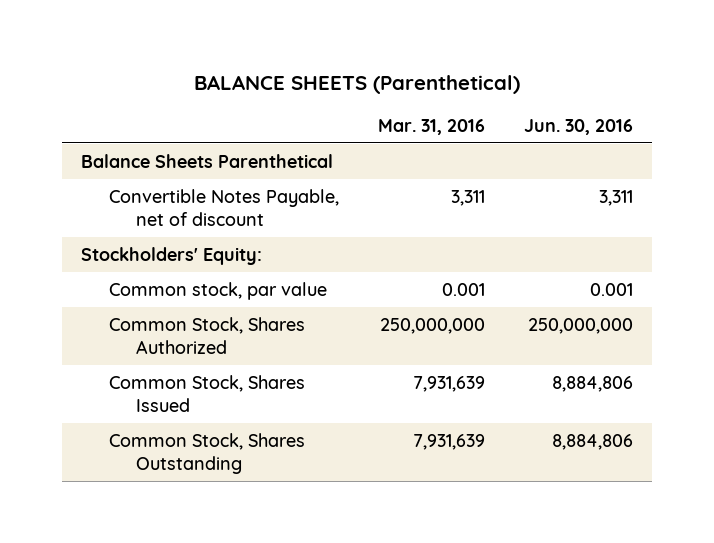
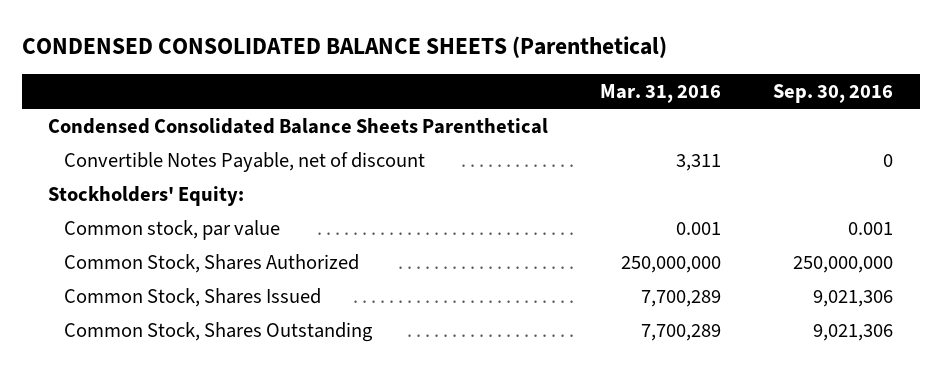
- BALANCE SHEETS (Parenthetical)
+ CONDENSED CONSOLIDATED BALANCE SHEETS (Parenthetical)
- | Mar. 31, 2016 | Jun. 30, 2016
+ | Mar. 31, 2016 | Sep. 30, 2016
- Balance Sheets Parenthetical
+ Condensed Consolidated Balance Sheets Parenthetical
- Common Stock, Shares Issued | 7,931,639 | 8,884,806
- Common Stock, Shares Outstanding | 7,931,639 | 8,884,806
+ Common Stock, Shares Issued | 7,700,289 | 9,021,306
+ Common Stock, Shares Outstanding | 7,700,289 | 9,021,306

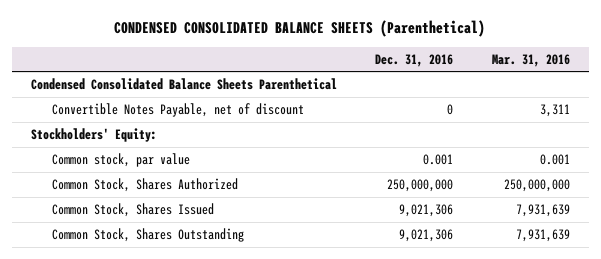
- | Mar. 31, 2016 | Sep. 30, 2016
+ | Dec. 31, 2016 | Mar. 31, 2016
- Common Stock, Shares Issued | 7,700,289 | 9,021,306
- Common Stock, Shares Outstanding | 7,700,289 | 9,021,306
+ Common Stock, Shares Issued | 9,021,306 | 7,931,639
+ Common Stock, Shares Outstanding | 9,021,306 | 7,931,639

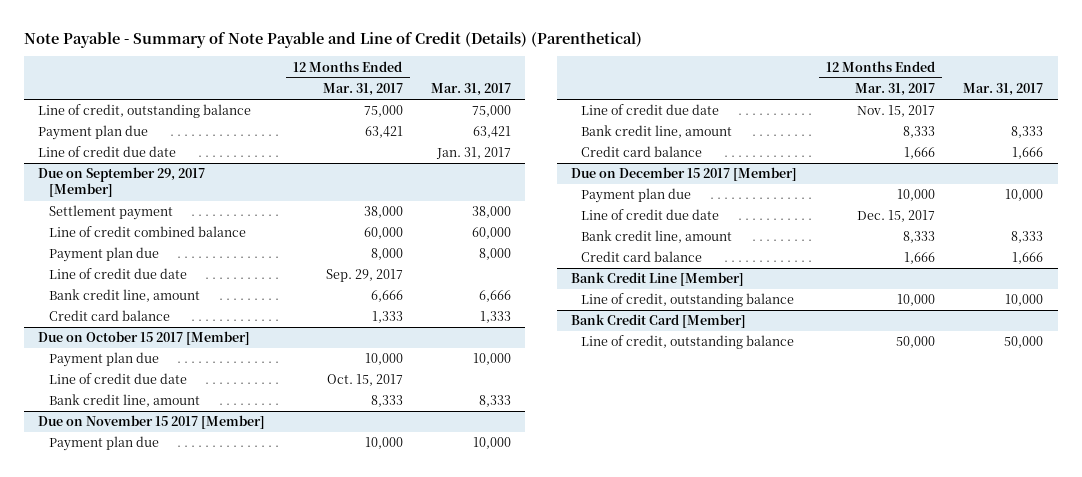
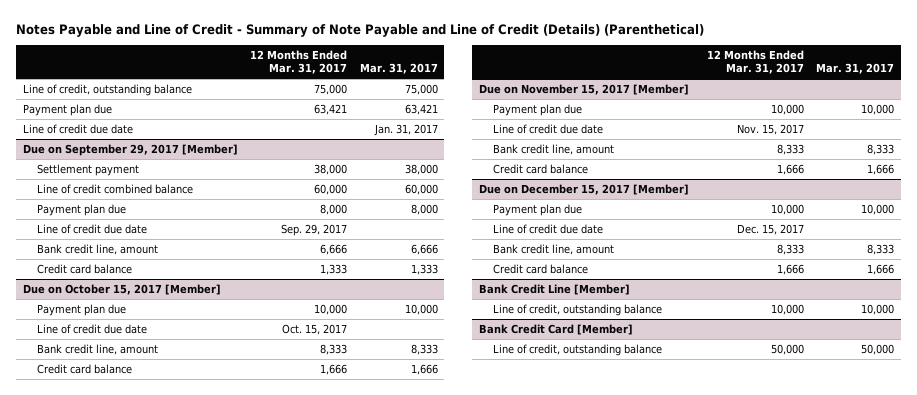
- Note Payable - Summary of Note Payable and Line of Credit (Details) (Parenthetical)
+ Notes Payable and Line of Credit - Summary of Note Payable and Line of Credit (Details) (Parenthetical)
- Due on October 15 2017 [Member]
+ Due on October 15, 2017 [Member]
- Due on November 15 2017 [Member]
+ Credit card balance | 1,666 | 1,666
+ Due on November 15, 2017 [Member]
- Due on December 15 2017 [Member]
+ Due on December 15, 2017 [Member]

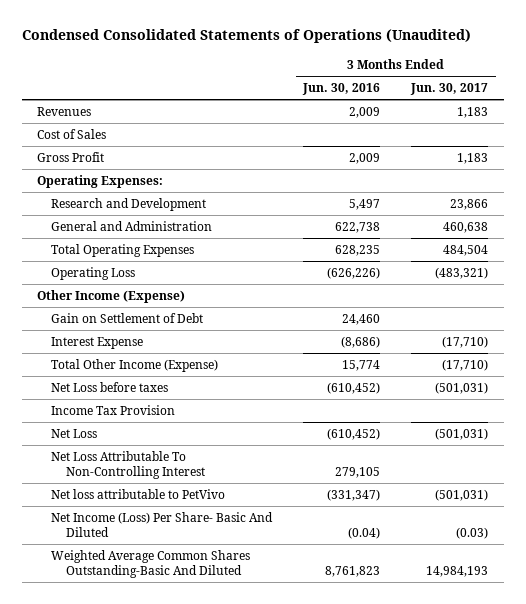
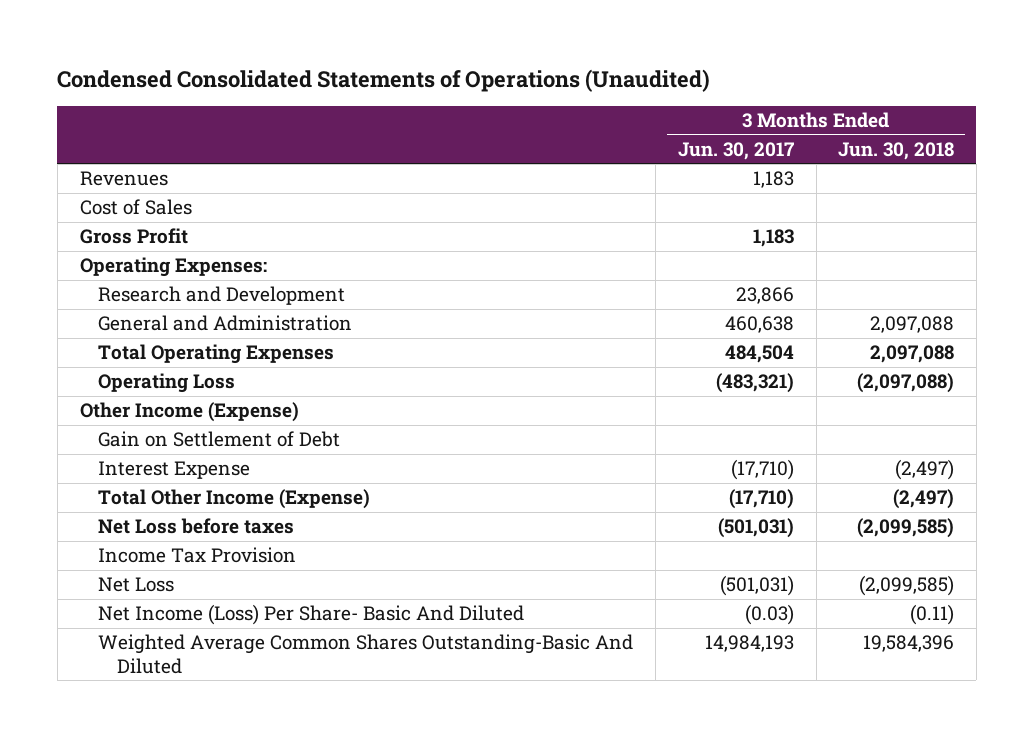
- | 3 Months Ended Jun. 30, 2016 | 3 Months Ended Jun. 30, 2017
+ | 3 Months Ended Jun. 30, 2017 | 3 Months Ended Jun. 30, 2018
- Net Loss Attributable To Non-Controlling Interest | 279,105 |
- Net loss attributable to PetVivo | (331,347) | (501,031)

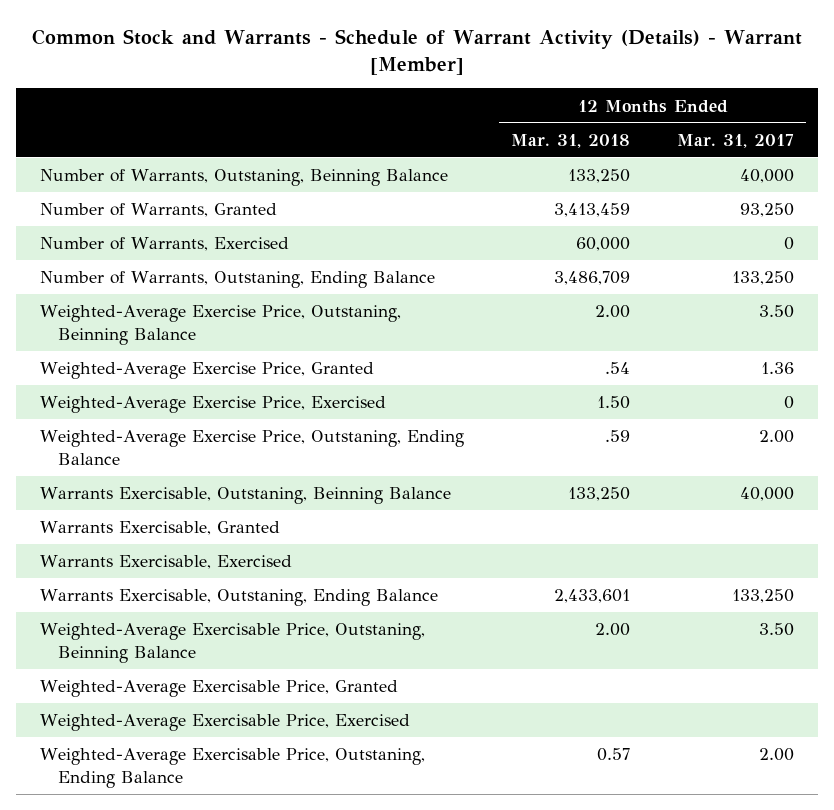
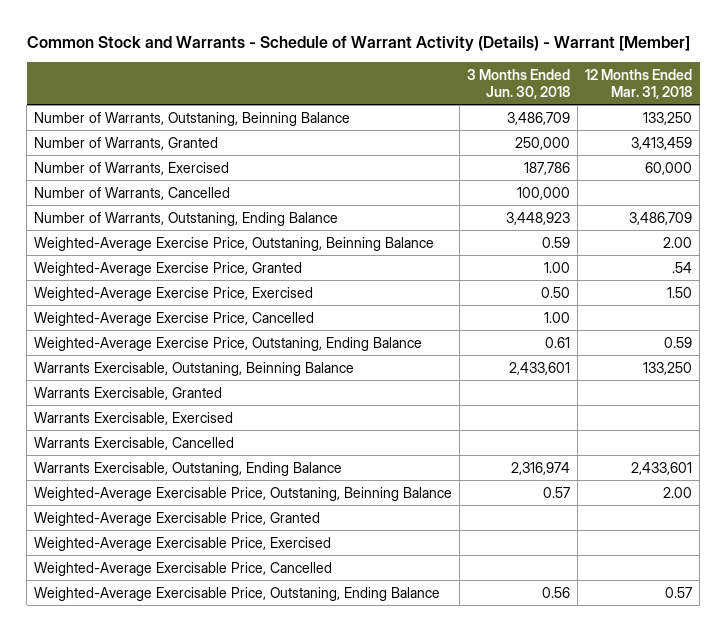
- | 12 Months Ended Mar. 31, 2018 | 12 Months Ended Mar. 31, 2017
+ | 3 Months Ended Jun. 30, 2018 | 12 Months Ended Mar. 31, 2018
+ Number of Warrants, Cancelled | 100,000 |
- Weighted-Average Exercise Price, Outstaning, Ending Balance | .59 | 2.00
+ Weighted-Average Exercise Price, Cancelled | 1.00 |
+ Weighted-Average Exercise Price, Outstaning, Ending Balance | 0.61 | 0.59
+ Warrants Exercisable, Cancelled
+ Weighted-Average Exercisable Price, Cancelled

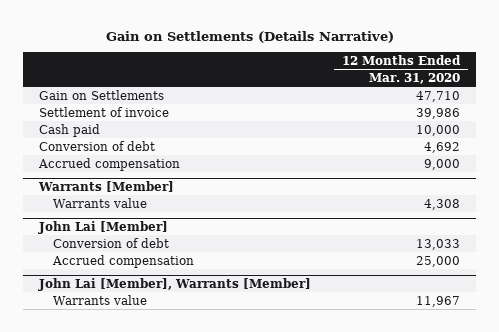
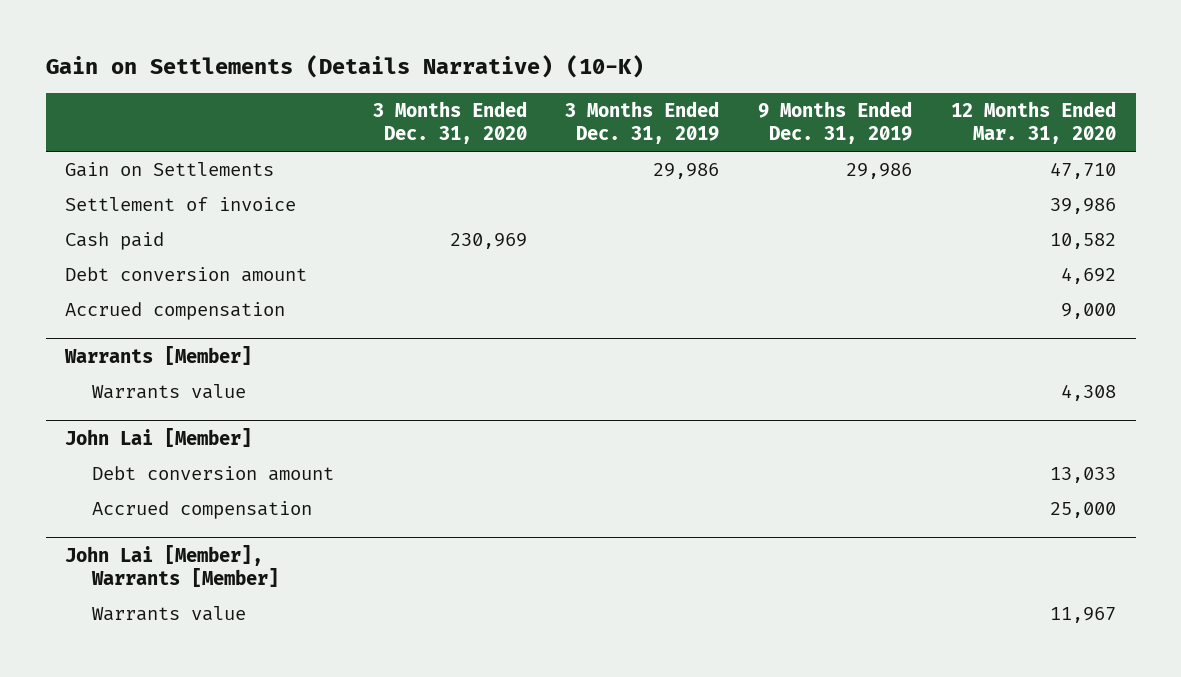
- Gain on Settlements (Details Narrative)
+ Gain on Settlements (Details Narrative) (10-K)
- | 12 Months Ended Mar. 31, 2020
+ | 3 Months Ended Dec. 31, 2020 | 3 Months Ended Dec. 31, 2019 | 9 Months Ended Dec. 31, 2019 | 12 Months Ended Mar. 31, 2020
- Cash paid | 10,000
- Conversion of debt | 4,692
+ Cash paid | 230,969 | | | 10,582
+ Debt conversion amount | | | | 4,692
@ John Lai [Member]
- Conversion of debt | 13,033
+ Debt conversion amount | | | | 13,033

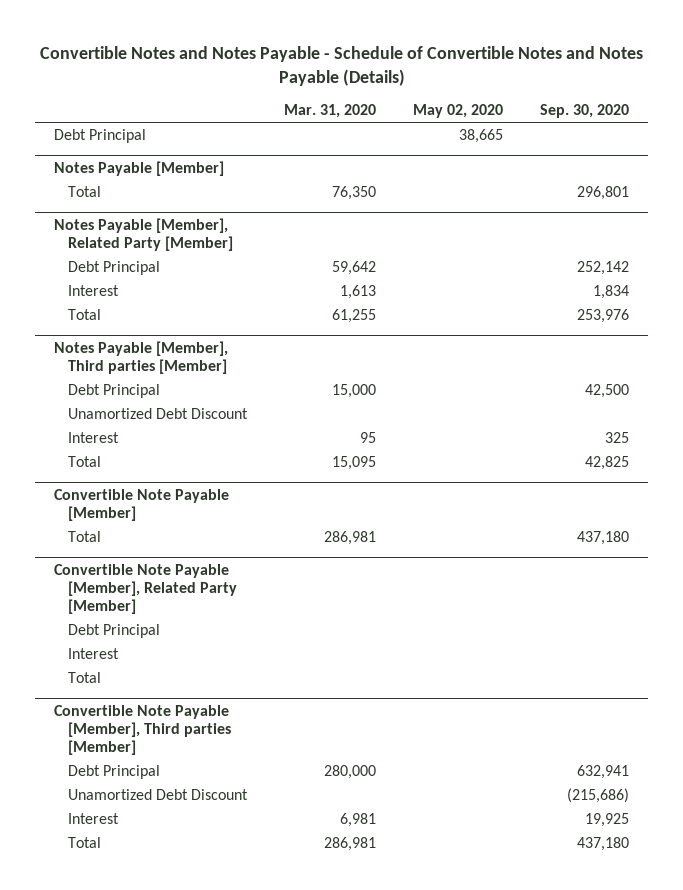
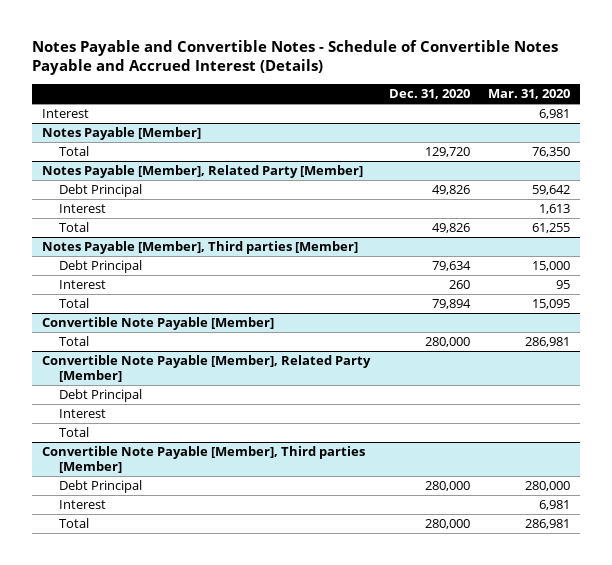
- Convertible Notes and Notes Payable - Schedule of Convertible Notes and Notes Payable (Details)
+ Notes Payable and Convertible Notes - Schedule of Convertible Notes Payable and Accrued Interest (Details)
- | Mar. 31, 2020 | May 02, 2020 | Sep. 30, 2020
+ | Dec. 31, 2020 | Mar. 31, 2020
- Debt Principal | | 38,665 |
+ Interest | | 6,981
@ Notes Payable [Member], Third parties [Member]
- Unamortized Debt Discount
@ Convertible Note Payable [Member], Third parties [Member]
- Unamortized Debt Discount | | | (215,686)

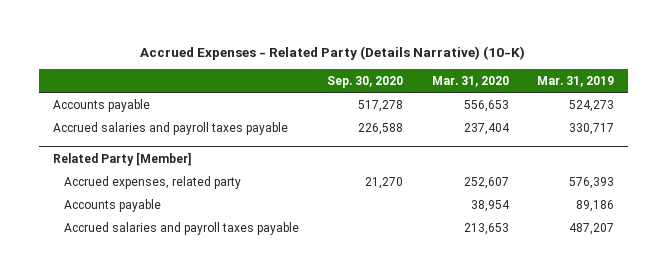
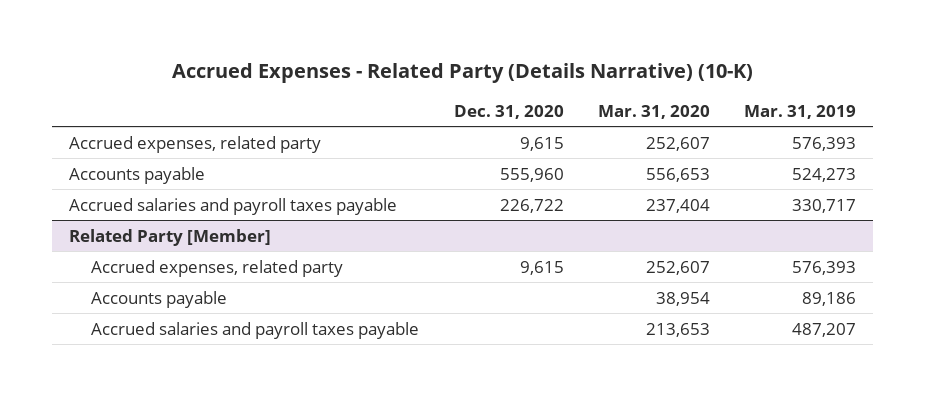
- | Sep. 30, 2020 | Mar. 31, 2020 | Mar. 31, 2019
+ | Dec. 31, 2020 | Mar. 31, 2020 | Mar. 31, 2019
+ Accrued expenses, related party | 9,615 | 252,607 | 576,393

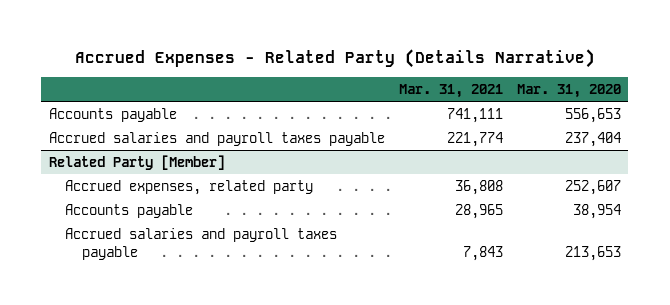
- Accrued Expenses - Related Party (Details Narrative) (10-K)
+ Accrued Expenses - Related Party (Details Narrative)
- | Dec. 31, 2020 | Mar. 31, 2020 | Mar. 31, 2019
+ | Mar. 31, 2021 | Mar. 31, 2020
- Accrued expenses, related party | 9,615 | 252,607 | 576,393

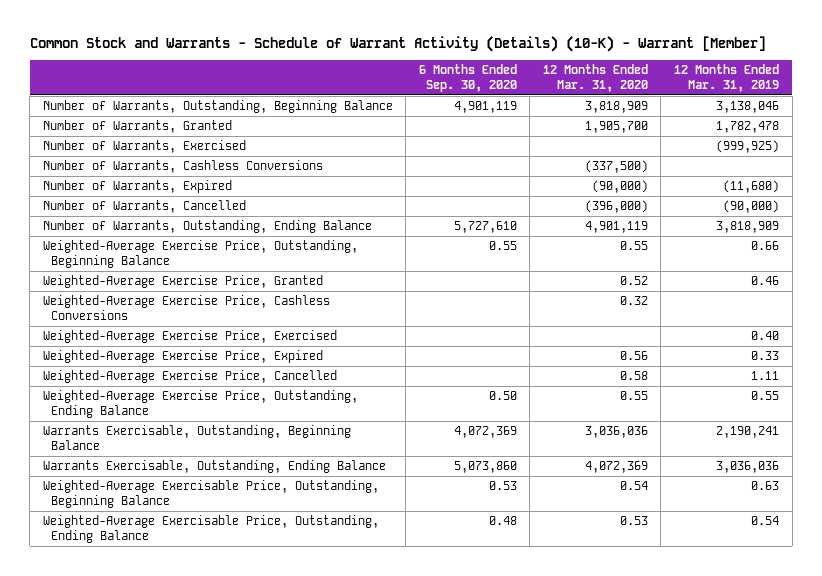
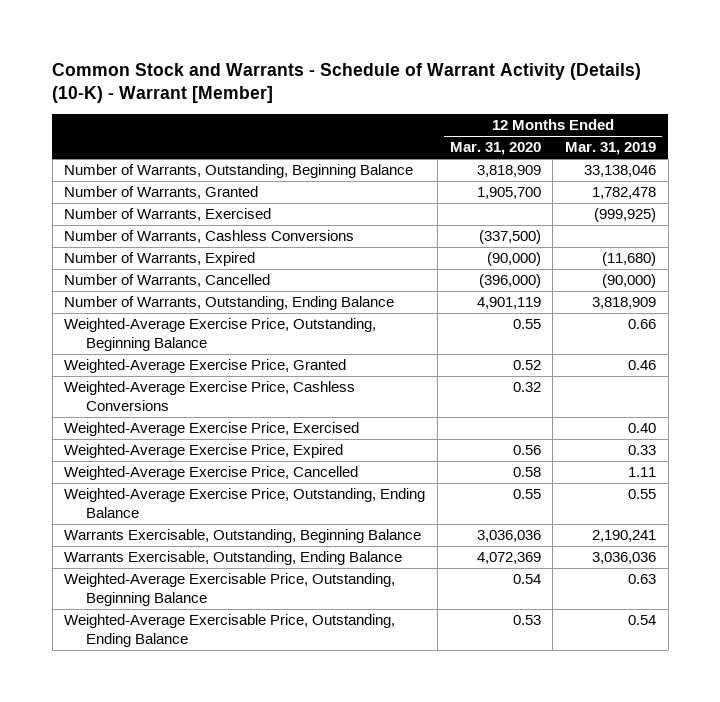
- | 6 Months Ended Sep. 30, 2020 | 12 Months Ended Mar. 31, 2020 | 12 Months Ended Mar. 31, 2019
+ | 12 Months Ended Mar. 31, 2020 | 12 Months Ended Mar. 31, 2019
- Number of Warrants, Outstanding, Beginning Balance | 4,901,119 | 3,818,909 | 3,138,046
+ Number of Warrants, Outstanding, Beginning Balance | 3,818,909 | 33,138,046

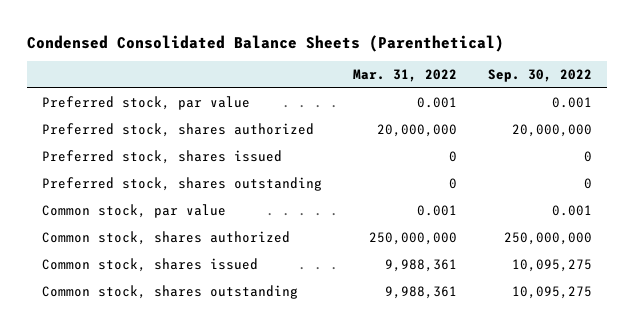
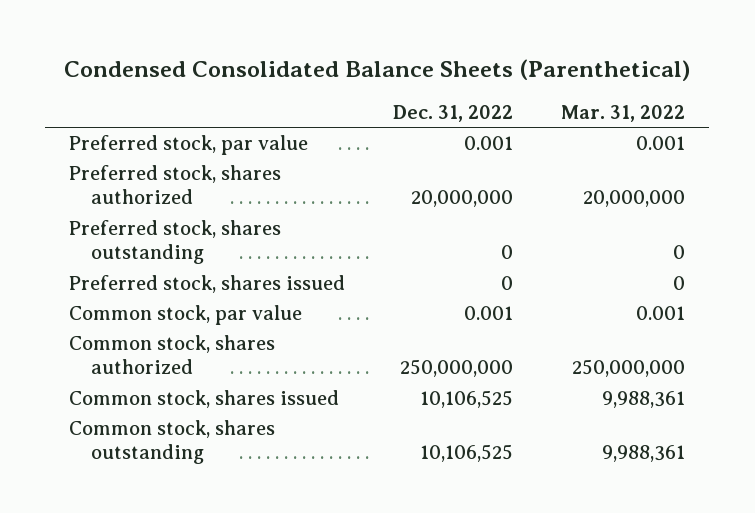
- | Mar. 31, 2022 | Sep. 30, 2022
+ | Dec. 31, 2022 | Mar. 31, 2022
moved down: Preferred stock, shares issued | 0 | 0

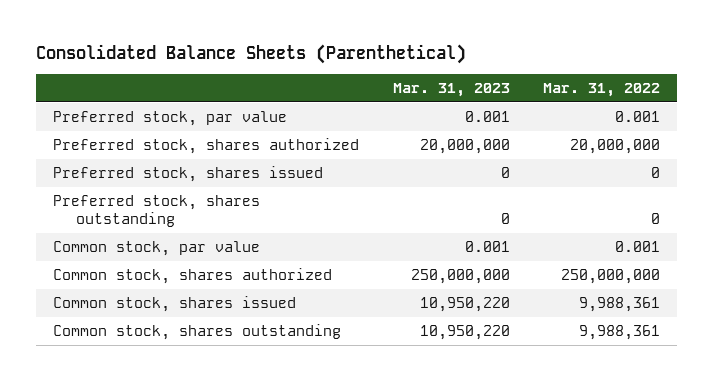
- Condensed Consolidated Balance Sheets (Parenthetical)
+ Consolidated Balance Sheets (Parenthetical)
- | Dec. 31, 2022 | Mar. 31, 2022
+ | Mar. 31, 2023 | Mar. 31, 2022
moved down: Preferred stock, shares outstanding | 0 | 0

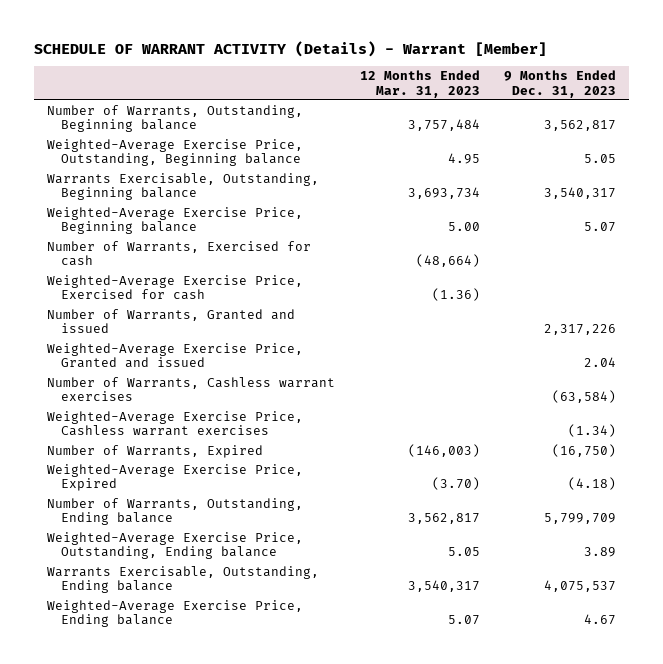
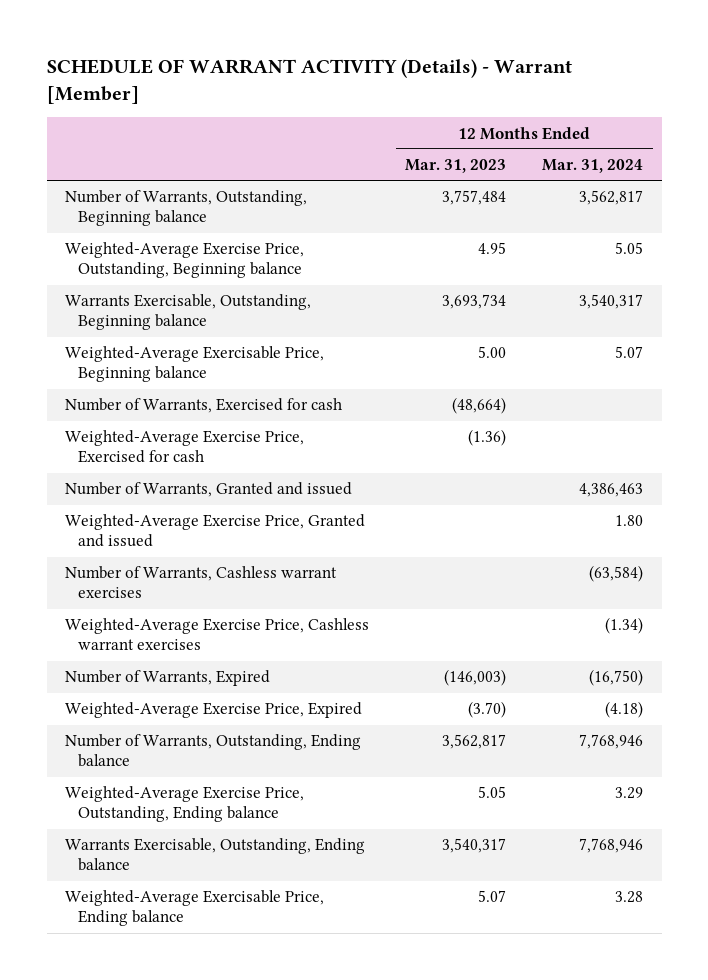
- | 12 Months Ended Mar. 31, 2023 | 9 Months Ended Dec. 31, 2023
+ | 12 Months Ended Mar. 31, 2023 | 12 Months Ended Mar. 31, 2024
- Weighted-Average Exercise Price, Beginning balance | 5.00 | 5.07
+ Weighted-Average Exercisable Price, Beginning balance | 5.00 | 5.07
- Weighted-Average Exercise Price, Ending balance | 5.07 | 4.67
+ Weighted-Average Exercisable Price, Ending balance | 5.07 | 3.28

